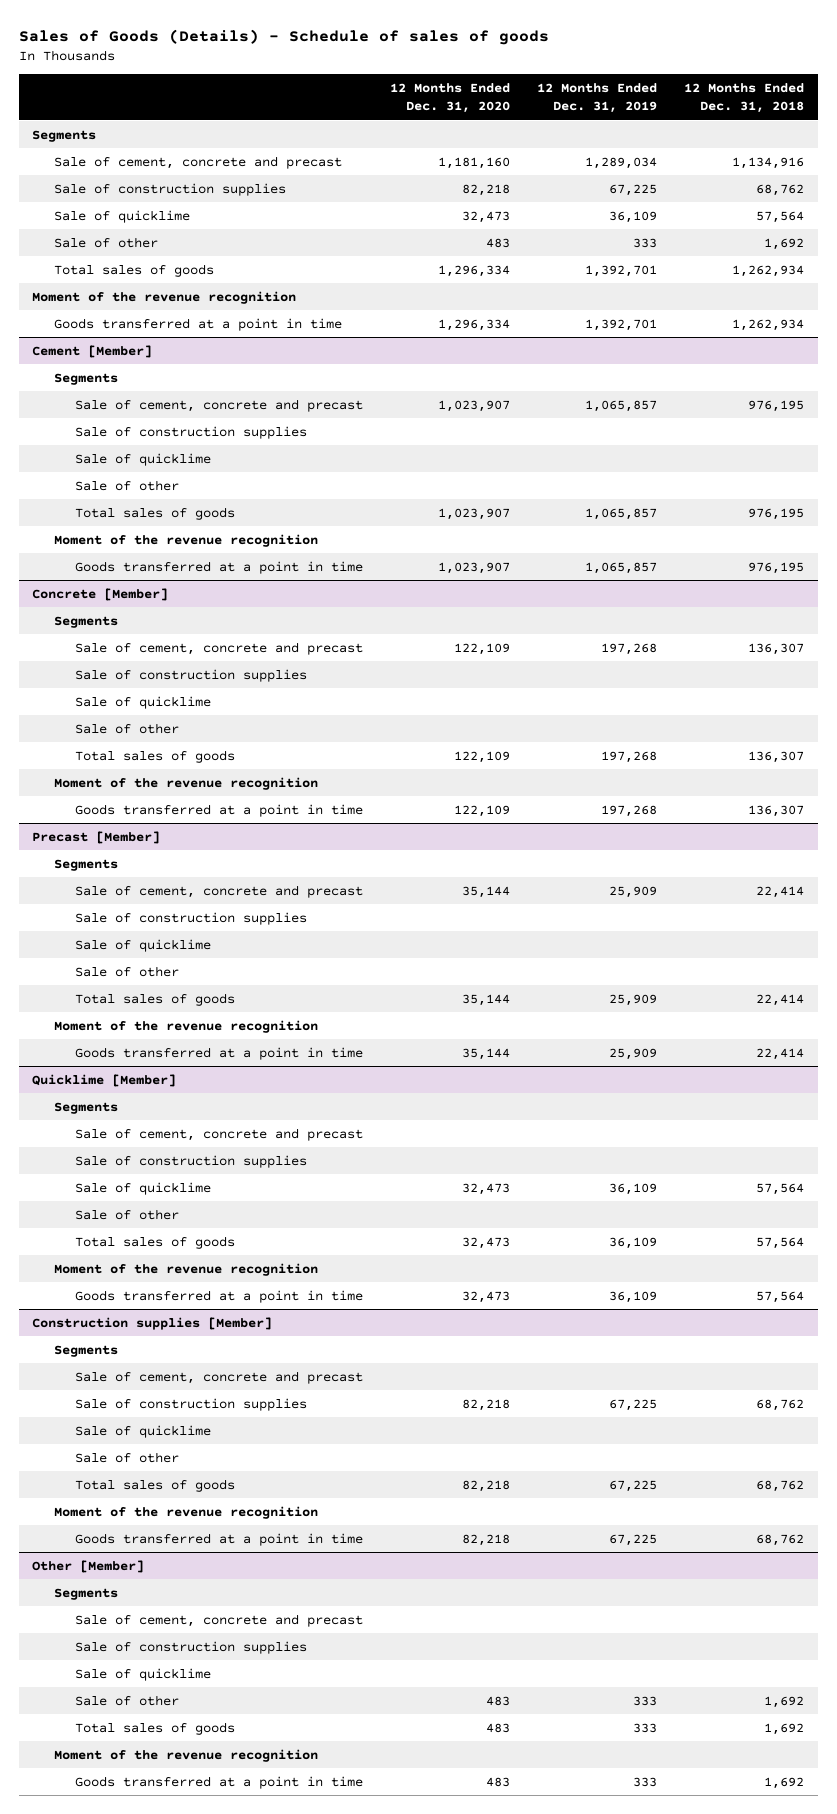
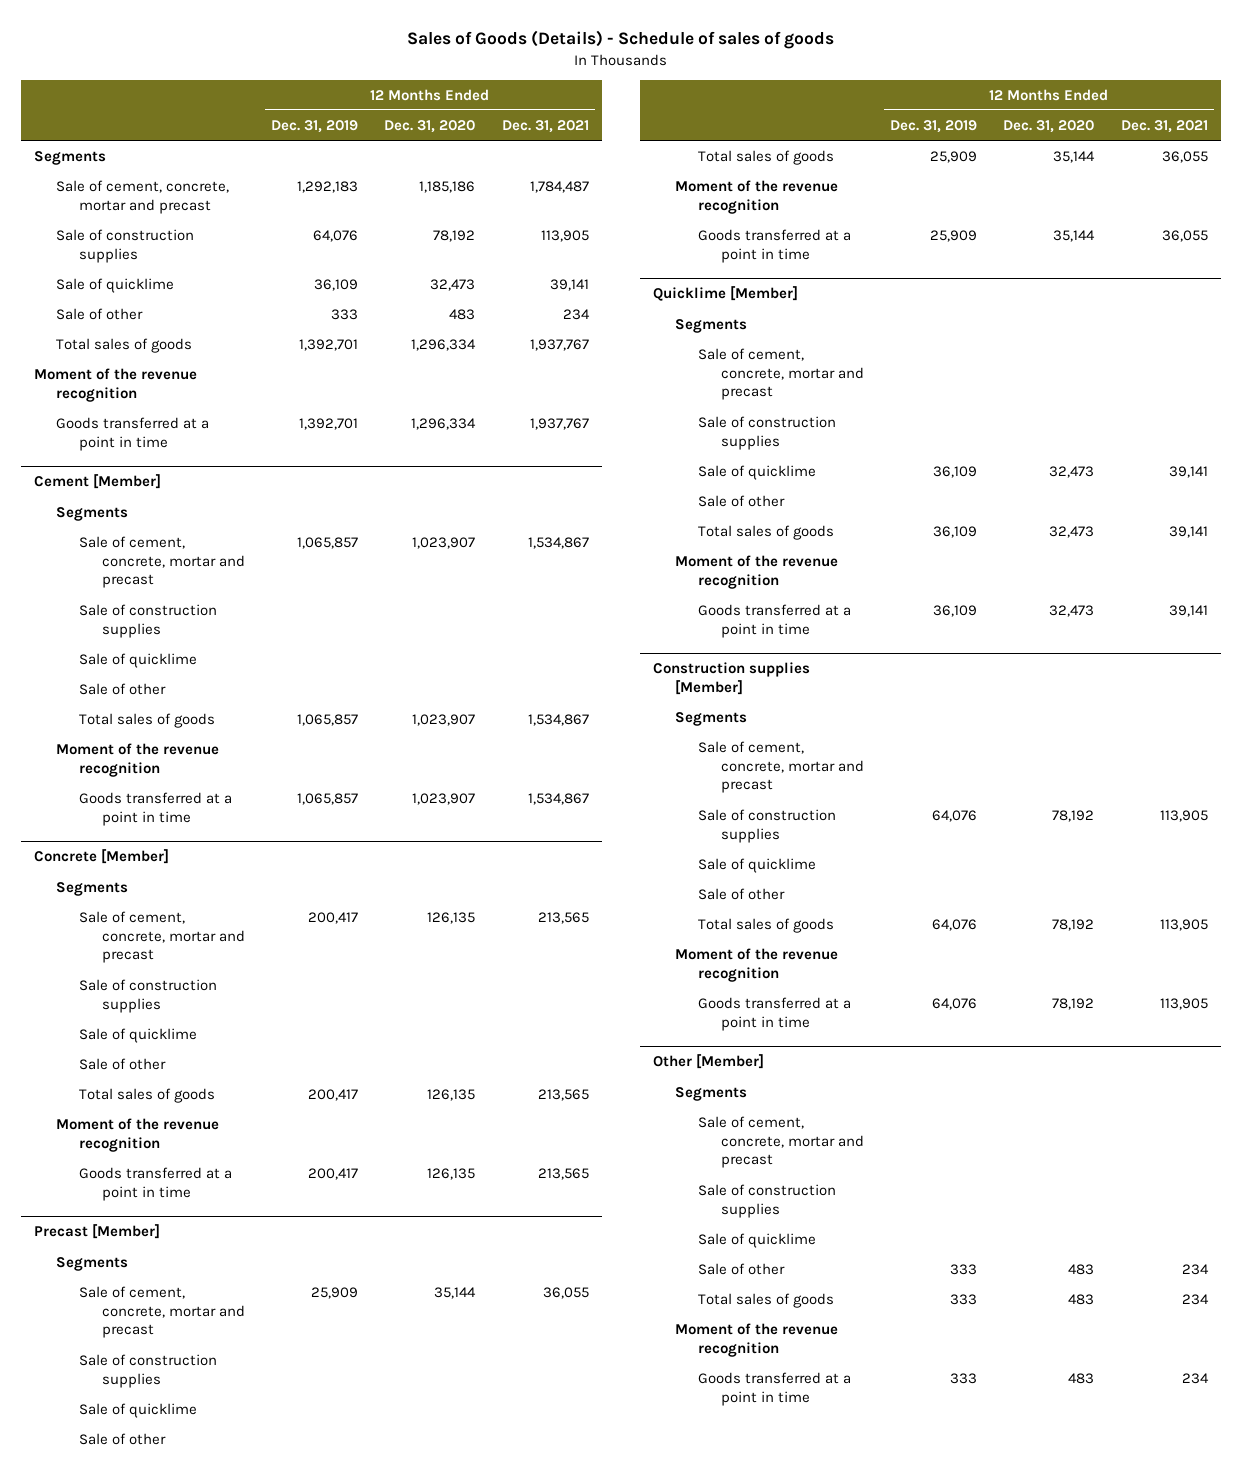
- | 12 Months Ended Dec. 31, 2020 | 12 Months Ended Dec. 31, 2019 | 12 Months Ended Dec. 31, 2018
+ | 12 Months Ended Dec. 31, 2019 | 12 Months Ended Dec. 31, 2020 | 12 Months Ended Dec. 31, 2021
- Sale of cement, concrete and precast | 1,181,160 | 1,289,034 | 1,134,916
- Sale of construction supplies | 82,218 | 67,225 | 68,762
+ Sale of cement, concrete, mortar and precast | 1,292,183 | 1,185,186 | 1,784,487
+ Sale of construction supplies | 64,076 | 78,192 | 113,905
@ Cement [Member]
- Sale of cement, concrete and precast | 1,023,907 | 1,065,857 | 976,195
+ Sale of cement, concrete, mortar and precast | 1,065,857 | 1,023,907 | 1,534,867
@ Concrete [Member]
- Sale of cement, concrete and precast | 122,109 | 197,268 | 136,307
+ Sale of cement, concrete, mortar and precast | 200,417 | 126,135 | 213,565
- Total sales of goods | 122,109 | 197,268 | 136,307
+ Total sales of goods | 200,417 | 126,135 | 213,565
- Goods transferred at a point in time | 122,109 | 197,268 | 136,307
+ Goods transferred at a point in time | 200,417 | 126,135 | 213,565
@ Precast [Member]
- Sale of cement, concrete and precast | 35,144 | 25,909 | 22,414
+ Sale of cement, concrete, mortar and precast | 25,909 | 35,144 | 36,055
@ Quicklime [Member]
- Sale of cement, concrete and precast
+ Sale of cement, concrete, mortar and precast
@ Construction supplies [Member]
- Sale of cement, concrete and precast
- Sale of construction supplies | 82,218 | 67,225 | 68,762
+ Sale of cement, concrete, mortar and precast
+ Sale of construction supplies | 64,076 | 78,192 | 113,905
- Total sales of goods | 82,218 | 67,225 | 68,762
+ Total sales of goods | 64,076 | 78,192 | 113,905
- Goods transferred at a point in time | 82,218 | 67,225 | 68,762
+ Goods transferred at a point in time | 64,076 | 78,192 | 113,905
@ Other [Member]
- Sale of cement, concrete and precast
+ Sale of cement, concrete, mortar and precast

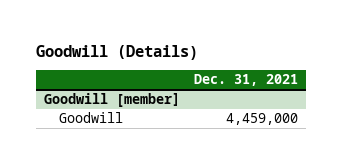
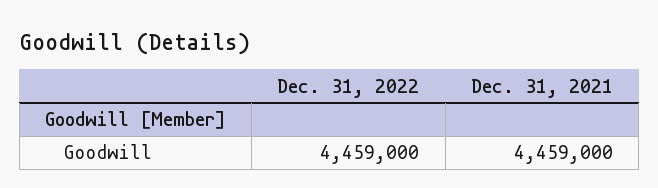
- | Dec. 31, 2021
+ | Dec. 31, 2022 | Dec. 31, 2021
- Goodwill [member]
+ Goodwill [Member]

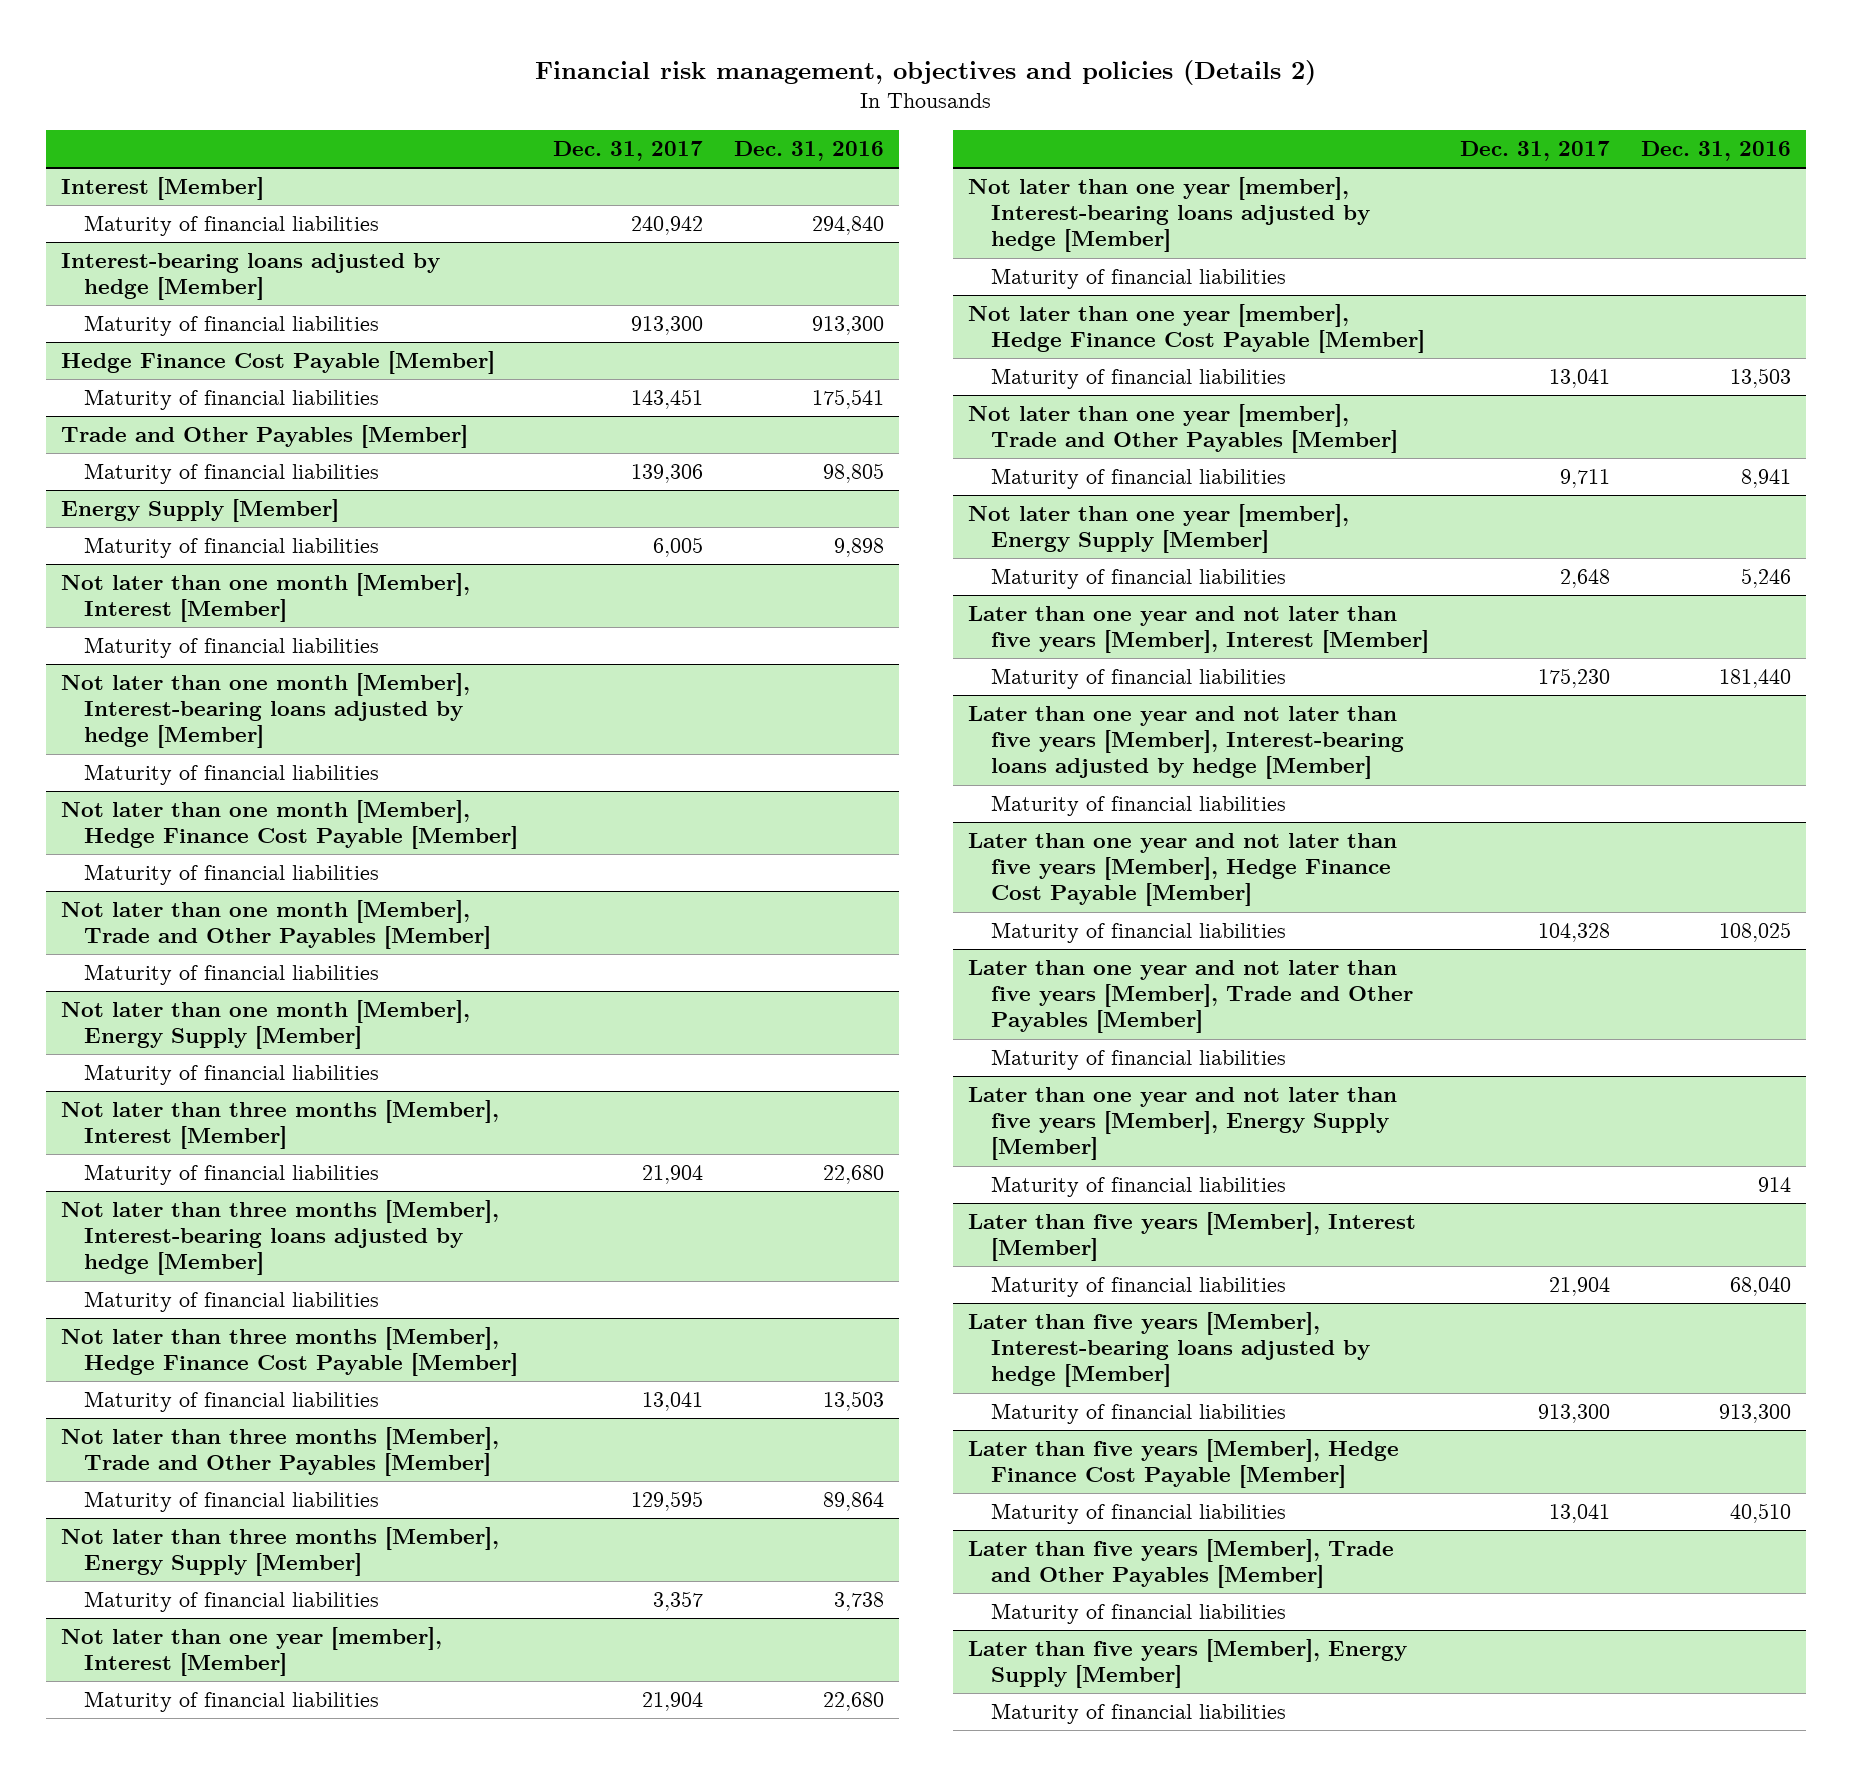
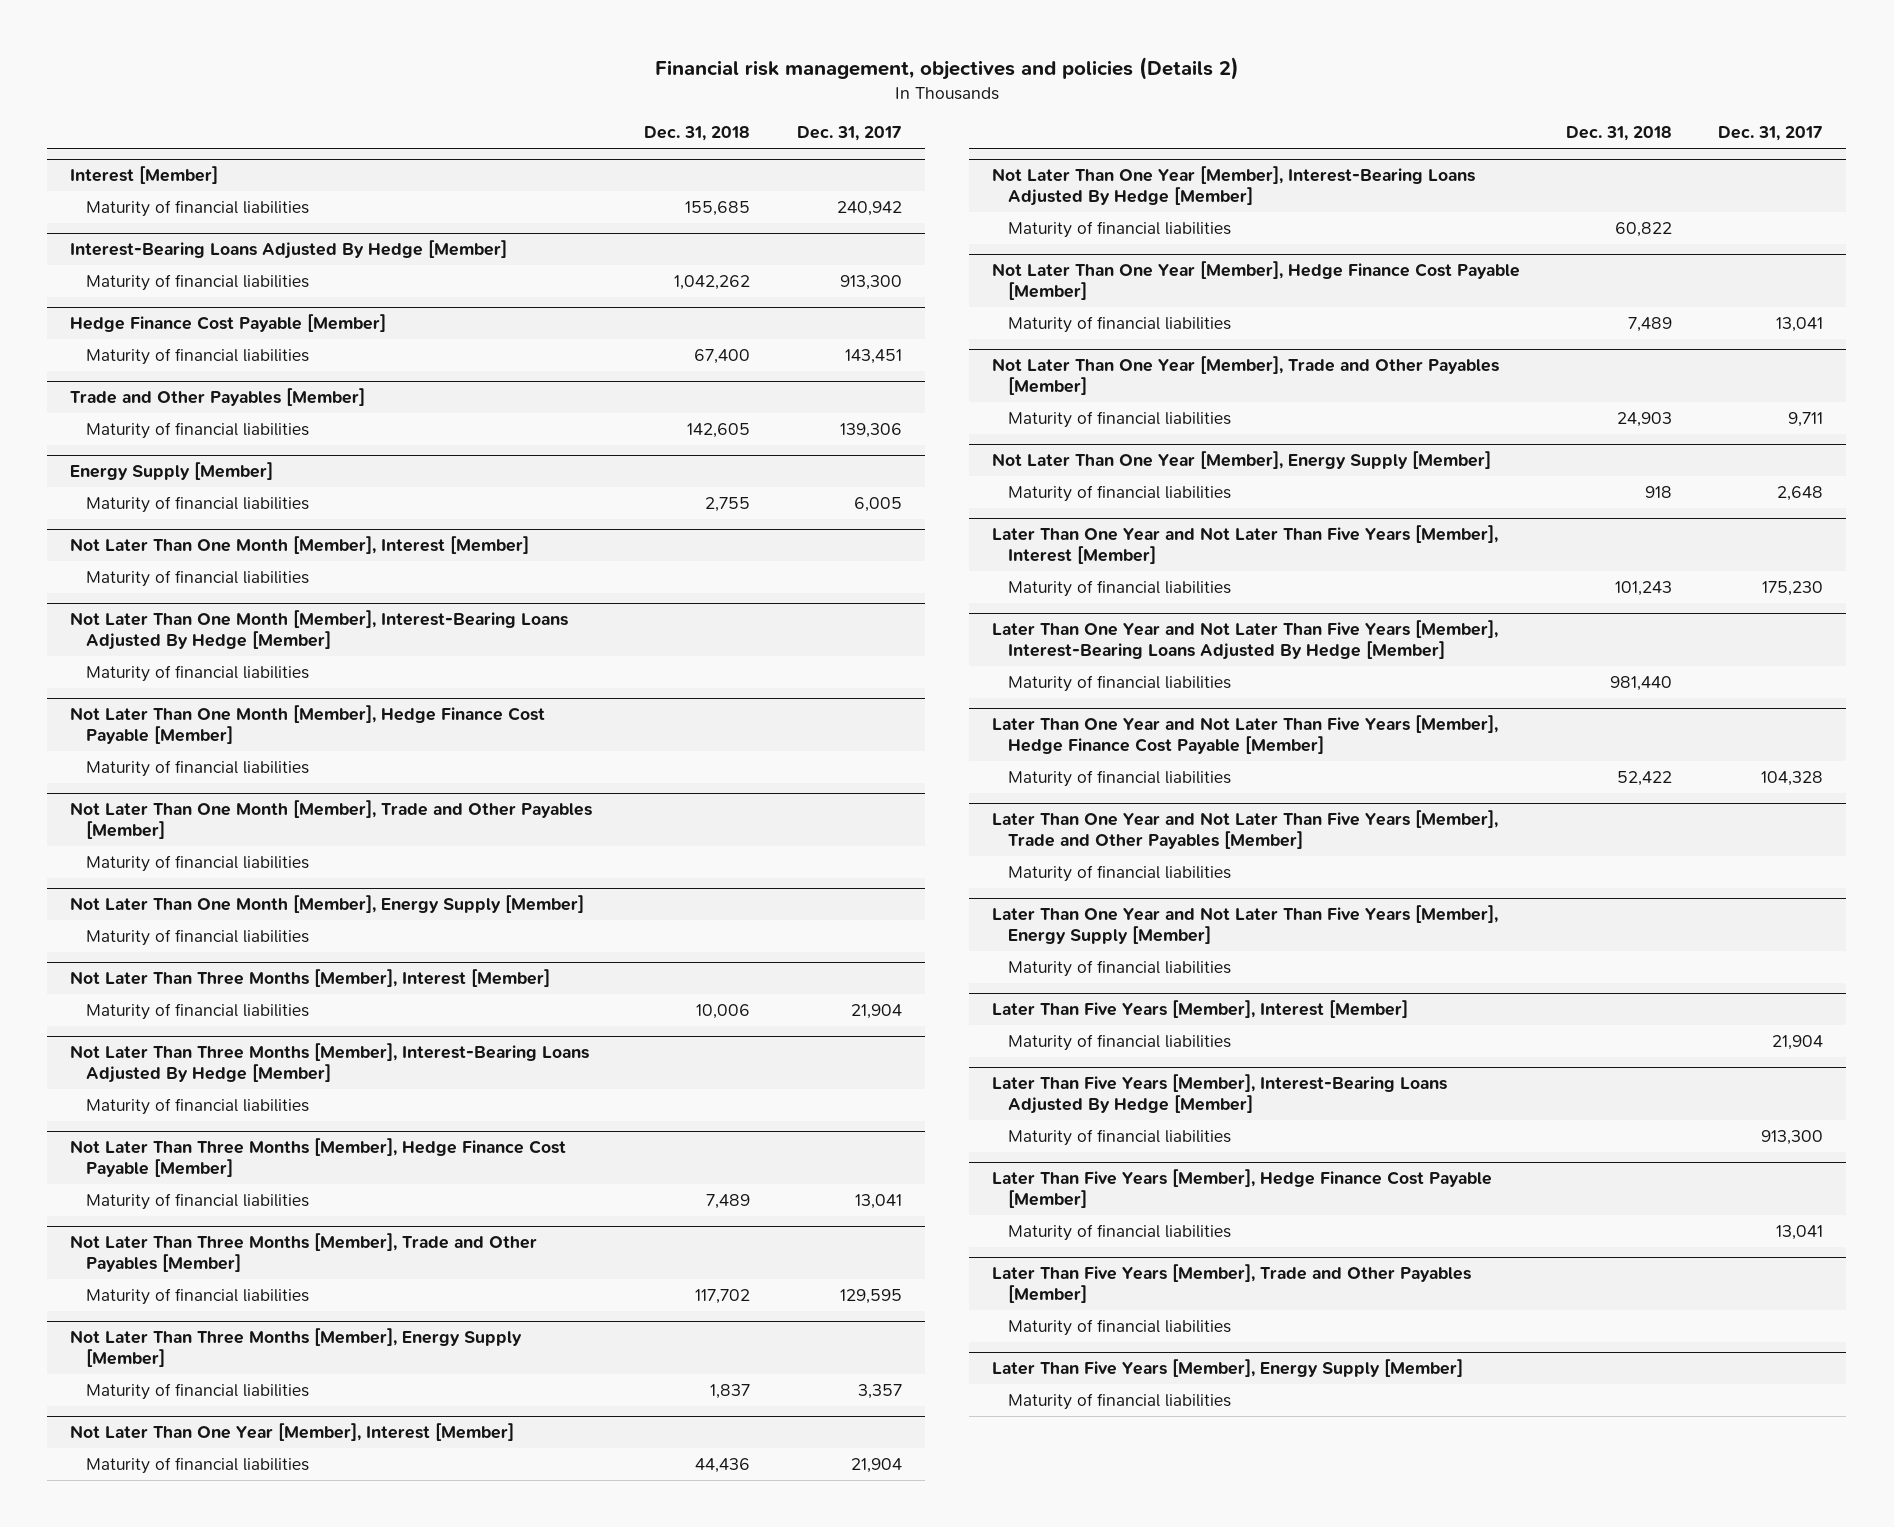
- | Dec. 31, 2017 | Dec. 31, 2016
+ | Dec. 31, 2018 | Dec. 31, 2017
- Interest-bearing loans adjusted by hedge [Member]
+ Interest-Bearing Loans Adjusted By Hedge [Member]
- Not later than one month [Member], Interest [Member]
+ Not Later Than One Month [Member], Interest [Member]
- Not later than one month [Member], Interest-bearing loans adjusted by hedge [Member]
+ Not Later Than One Month [Member], Interest-Bearing Loans Adjusted By Hedge [Member]
- Not later than one month [Member], Hedge Finance Cost Payable [Member]
+ Not Later Than One Month [Member], Hedge Finance Cost Payable [Member]
- Not later than one month [Member], Trade and Other Payables [Member]
+ Not Later Than One Month [Member], Trade and Other Payables [Member]
- Not later than one month [Member], Energy Supply [Member]
+ Not Later Than One Month [Member], Energy Supply [Member]
- Not later than three months [Member], Interest [Member]
+ Not Later Than Three Months [Member], Interest [Member]
- Not later than three months [Member], Interest-bearing loans adjusted by hedge [Member]
+ Not Later Than Three Months [Member], Interest-Bearing Loans Adjusted By Hedge [Member]
- Not later than three months [Member], Hedge Finance Cost Payable [Member]
+ Not Later Than Three Months [Member], Hedge Finance Cost Payable [Member]
- Not later than three months [Member], Trade and Other Payables [Member]
+ Not Later Than Three Months [Member], Trade and Other Payables [Member]
- Not later than three months [Member], Energy Supply [Member]
+ Not Later Than Three Months [Member], Energy Supply [Member]
- Not later than one year [member], Interest [Member]
+ Not Later Than One Year [Member], Interest [Member]
- Not later than one year [member], Interest-bearing loans adjusted by hedge [Member]
+ Not Later Than One Year [Member], Interest-Bearing Loans Adjusted By Hedge [Member]
- Not later than one year [member], Hedge Finance Cost Payable [Member]
+ Not Later Than One Year [Member], Hedge Finance Cost Payable [Member]
- Not later than one year [member], Trade and Other Payables [Member]
+ Not Later Than One Year [Member], Trade and Other Payables [Member]
- Not later than one year [member], Energy Supply [Member]
+ Not Later Than One Year [Member], Energy Supply [Member]
- Later than one year and not later than five years [Member], Interest [Member]
+ Later Than One Year and Not Later Than Five Years [Member], Interest [Member]
- Later than one year and not later than five years [Member], Interest-bearing loans adjusted by hedge [Member]
+ Later Than One Year and Not Later Than Five Years [Member], Interest-Bearing Loans Adjusted By Hedge [Member]
- Later than one year and not later than five years [Member], Hedge Finance Cost Payable [Member]
+ Later Than One Year and Not Later Than Five Years [Member], Hedge Finance Cost Payable [Member]
- Later than one year and not later than five years [Member], Trade and Other Payables [Member]
+ Later Than One Year and Not Later Than Five Years [Member], Trade and Other Payables [Member]
- Later than one year and not later than five years [Member], Energy Supply [Member]
+ Later Than One Year and Not Later Than Five Years [Member], Energy Supply [Member]
- Later than five years [Member], Interest [Member]
+ Later Than Five Years [Member], Interest [Member]
- Later than five years [Member], Interest-bearing loans adjusted by hedge [Member]
+ Later Than Five Years [Member], Interest-Bearing Loans Adjusted By Hedge [Member]
- Later than five years [Member], Hedge Finance Cost Payable [Member]
+ Later Than Five Years [Member], Hedge Finance Cost Payable [Member]
- Later than five years [Member], Trade and Other Payables [Member]
+ Later Than Five Years [Member], Trade and Other Payables [Member]
- Later than five years [Member], Energy Supply [Member]
+ Later Than Five Years [Member], Energy Supply [Member]

